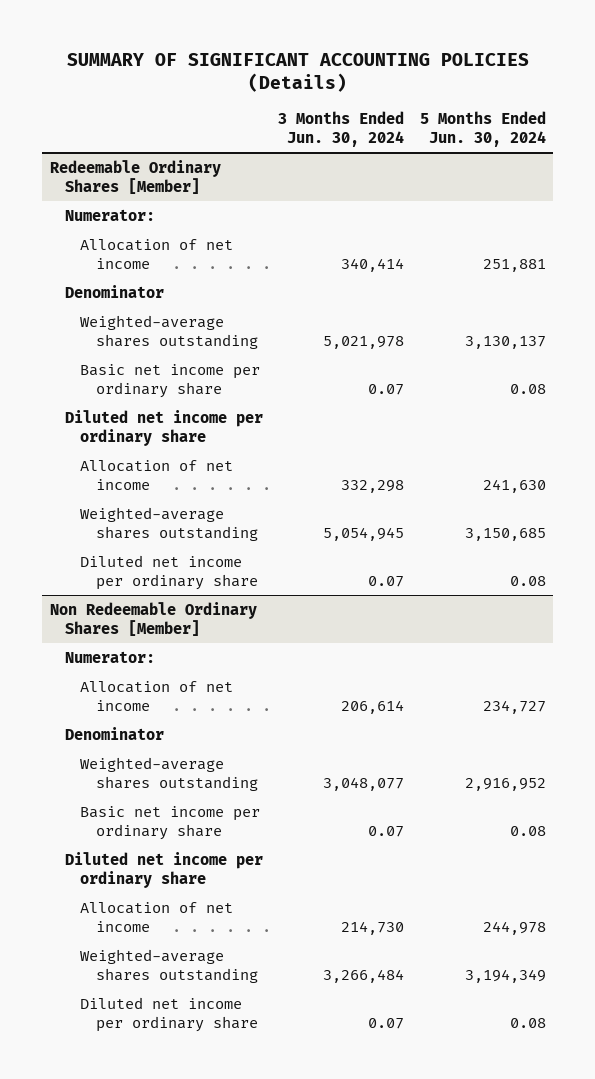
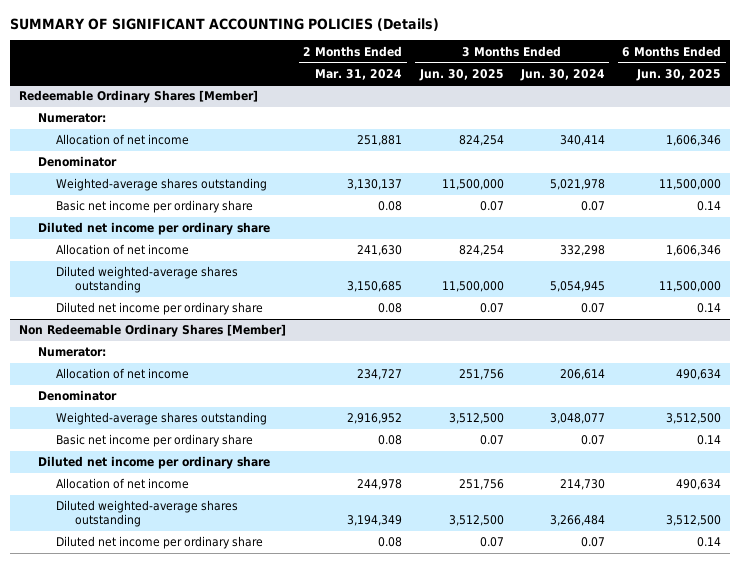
- | 3 Months Ended Jun. 30, 2024 | 5 Months Ended Jun. 30, 2024
+ | 2 Months Ended Mar. 31, 2024 | 3 Months Ended Jun. 30, 2025 | 3 Months Ended Jun. 30, 2024 | 6 Months Ended Jun. 30, 2025
@ Redeemable Ordinary Shares [Member]
- Weighted-average shares outstanding | 5,054,945 | 3,150,685
+ Diluted weighted-average shares outstanding | 3,150,685 | 11,500,000 | 5,054,945 | 11,500,000
@ Non Redeemable Ordinary Shares [Member]
- Weighted-average shares outstanding | 3,266,484 | 3,194,349
+ Diluted weighted-average shares outstanding | 3,194,349 | 3,512,500 | 3,266,484 | 3,512,500

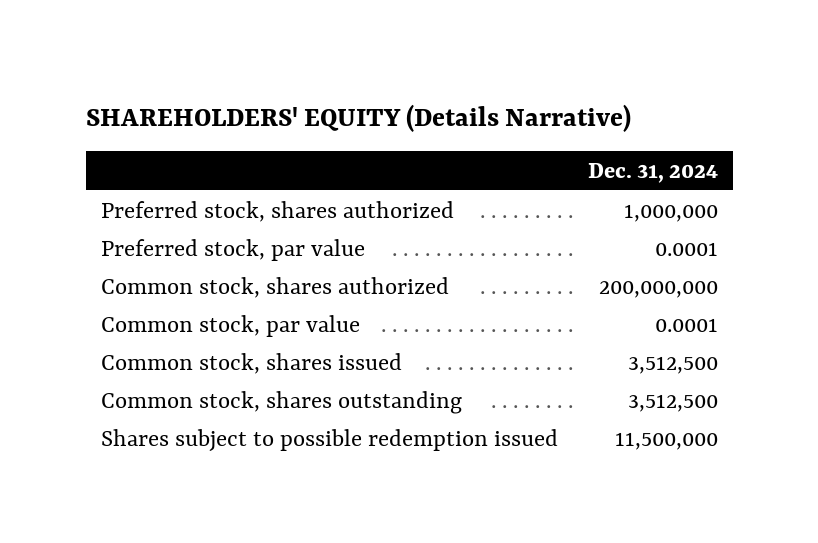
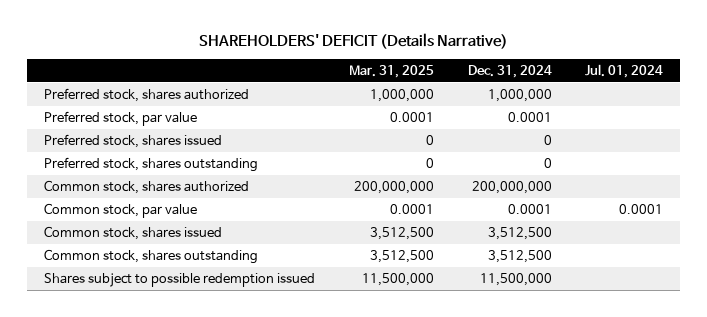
- SHAREHOLDERS' EQUITY (Details Narrative)
+ SHAREHOLDERS' DEFICIT (Details Narrative)
- | Dec. 31, 2024
+ | Mar. 31, 2025 | Dec. 31, 2024 | Jul. 01, 2024
+ Preferred stock, shares issued | 0 | 0 |
+ Preferred stock, shares outstanding | 0 | 0 |

